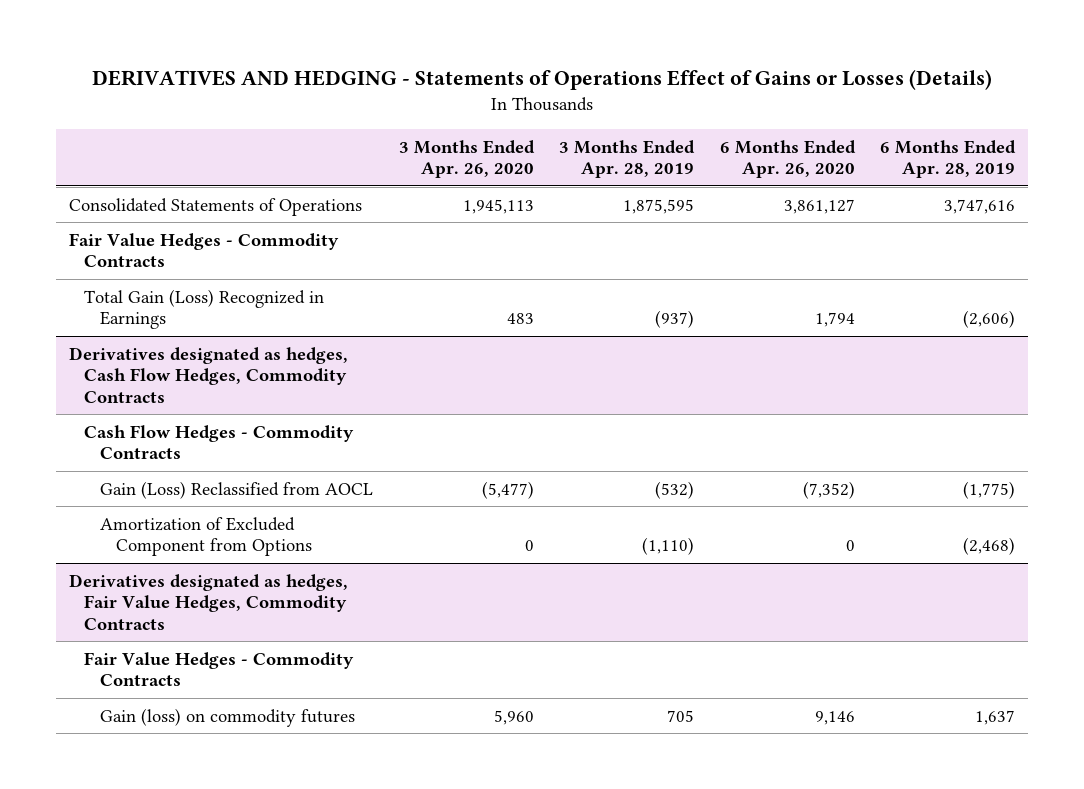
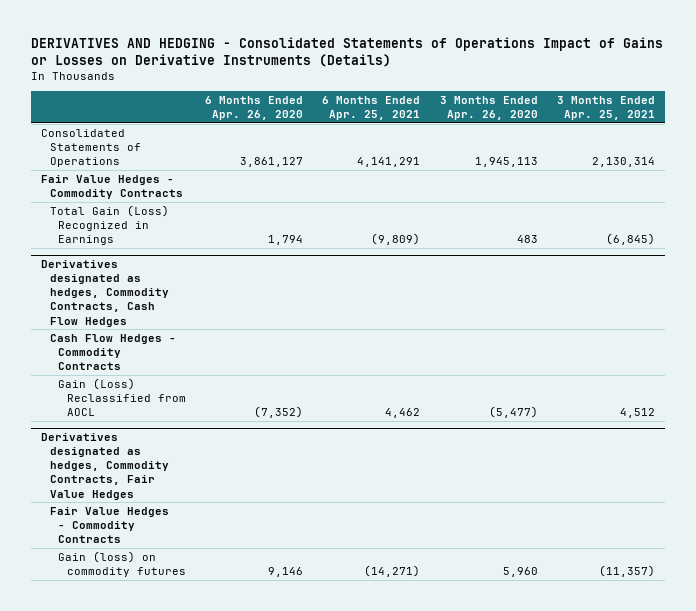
- DERIVATIVES AND HEDGING - Statements of Operations Effect of Gains or Losses (Details)
+ DERIVATIVES AND HEDGING - Consolidated Statements of Operations Impact of Gains or Losses on Derivative Instruments (Details)
- | 3 Months Ended Apr. 26, 2020 | 3 Months Ended Apr. 28, 2019 | 6 Months Ended Apr. 26, 2020 | 6 Months Ended Apr. 28, 2019
+ | 6 Months Ended Apr. 26, 2020 | 6 Months Ended Apr. 25, 2021 | 3 Months Ended Apr. 26, 2020 | 3 Months Ended Apr. 25, 2021
- Derivatives designated as hedges, Cash Flow Hedges, Commodity Contracts
+ Derivatives designated as hedges, Commodity Contracts, Cash Flow Hedges
- Amortization of Excluded Component from Options | 0 | (1,110) | 0 | (2,468)
- Derivatives designated as hedges, Fair Value Hedges, Commodity Contracts
+ Derivatives designated as hedges, Commodity Contracts, Fair Value Hedges

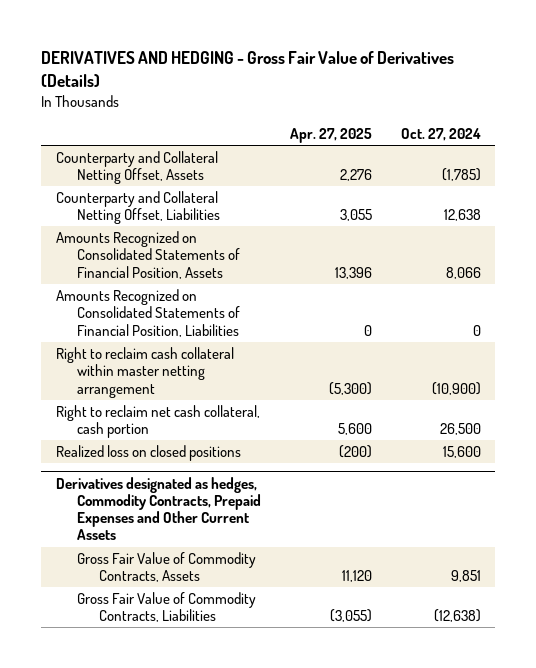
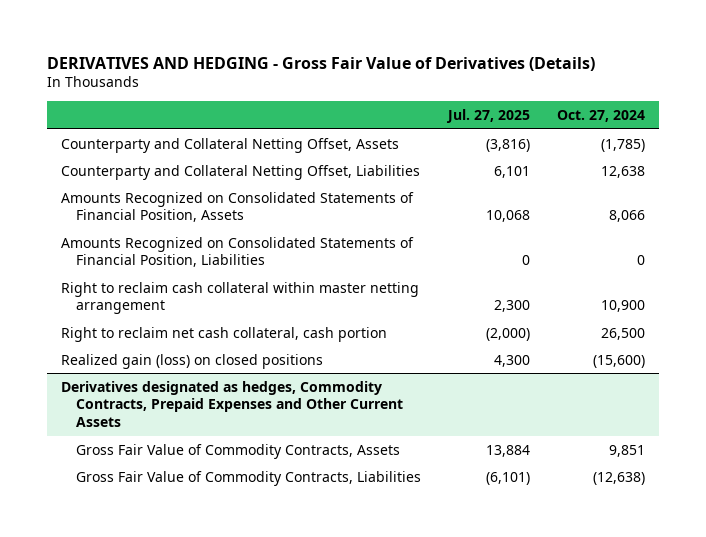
- | Apr. 27, 2025 | Oct. 27, 2024
+ | Jul. 27, 2025 | Oct. 27, 2024
- Right to reclaim cash collateral within master netting arrangement | (5,300) | (10,900)
+ Right to reclaim cash collateral within master netting arrangement | 2,300 | 10,900
- Realized loss on closed positions | (200) | 15,600
+ Realized gain (loss) on closed positions | 4,300 | (15,600)

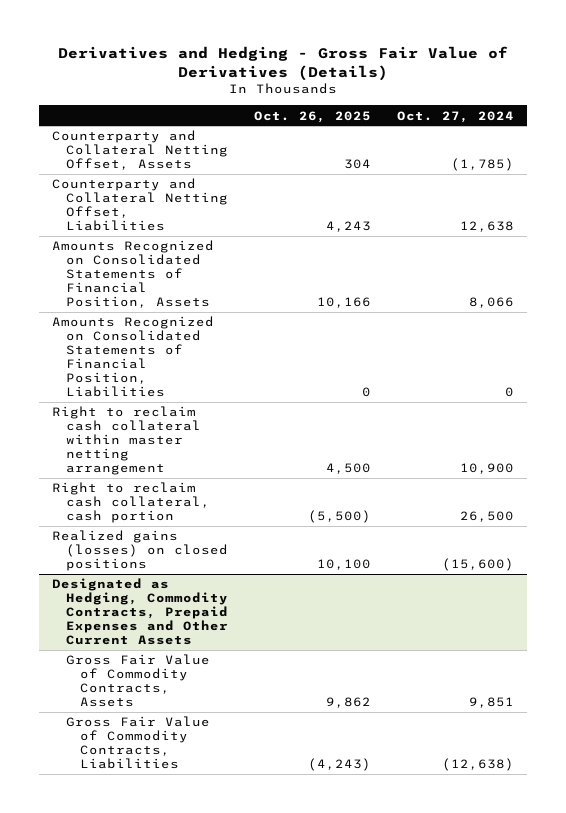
- DERIVATIVES AND HEDGING - Gross Fair Value of Derivatives (Details)
+ Derivatives and Hedging - Gross Fair Value of Derivatives (Details)
- | Jul. 27, 2025 | Oct. 27, 2024
+ | Oct. 26, 2025 | Oct. 27, 2024
- Right to reclaim net cash collateral, cash portion | (2,000) | 26,500
- Realized gain (loss) on closed positions | 4,300 | (15,600)
- Derivatives designated as hedges, Commodity Contracts, Prepaid Expenses and Other Current Assets
+ Right to reclaim cash collateral, cash portion | (5,500) | 26,500
+ Realized gains (losses) on closed positions | 10,100 | (15,600)
+ Designated as Hedging, Commodity Contracts, Prepaid Expenses and Other Current Assets

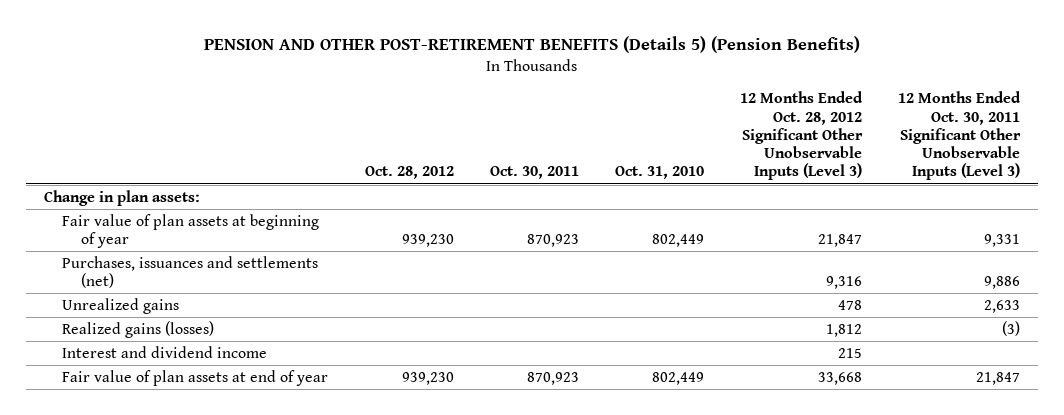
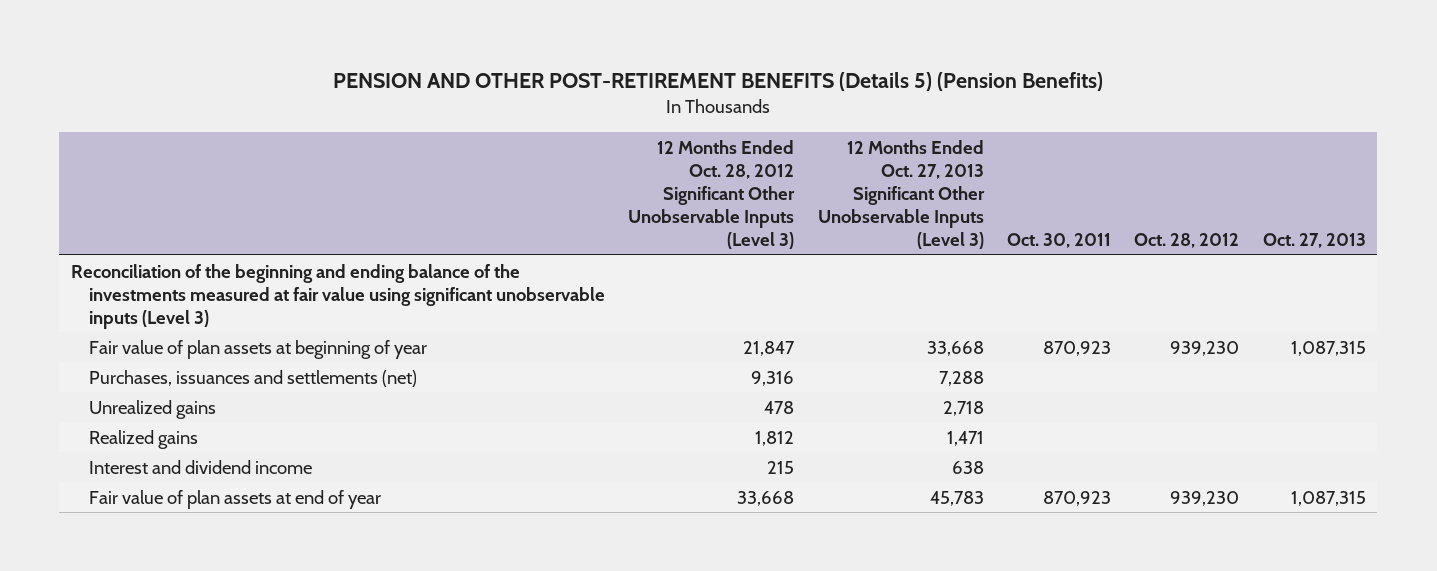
- | Oct. 28, 2012 | Oct. 30, 2011 | Oct. 31, 2010 | 12 Months Ended Oct. 28, 2012 Significant Other Unobservable Inputs (Level 3) | 12 Months Ended Oct. 30, 2011 Significant Other Unobservable Inputs (Level 3)
+ | 12 Months Ended Oct. 28, 2012 Significant Other Unobservable Inputs (Level 3) | 12 Months Ended Oct. 27, 2013 Significant Other Unobservable Inputs (Level 3) | Oct. 30, 2011 | Oct. 28, 2012 | Oct. 27, 2013
- Change in plan assets:
+ Reconciliation of the beginning and ending balance of the investments measured at fair value using significant unobservable inputs (Level 3)
- Realized gains (losses) | | | | 1,812 | (3)
+ Realized gains | 1,812 | 1,471 | | |

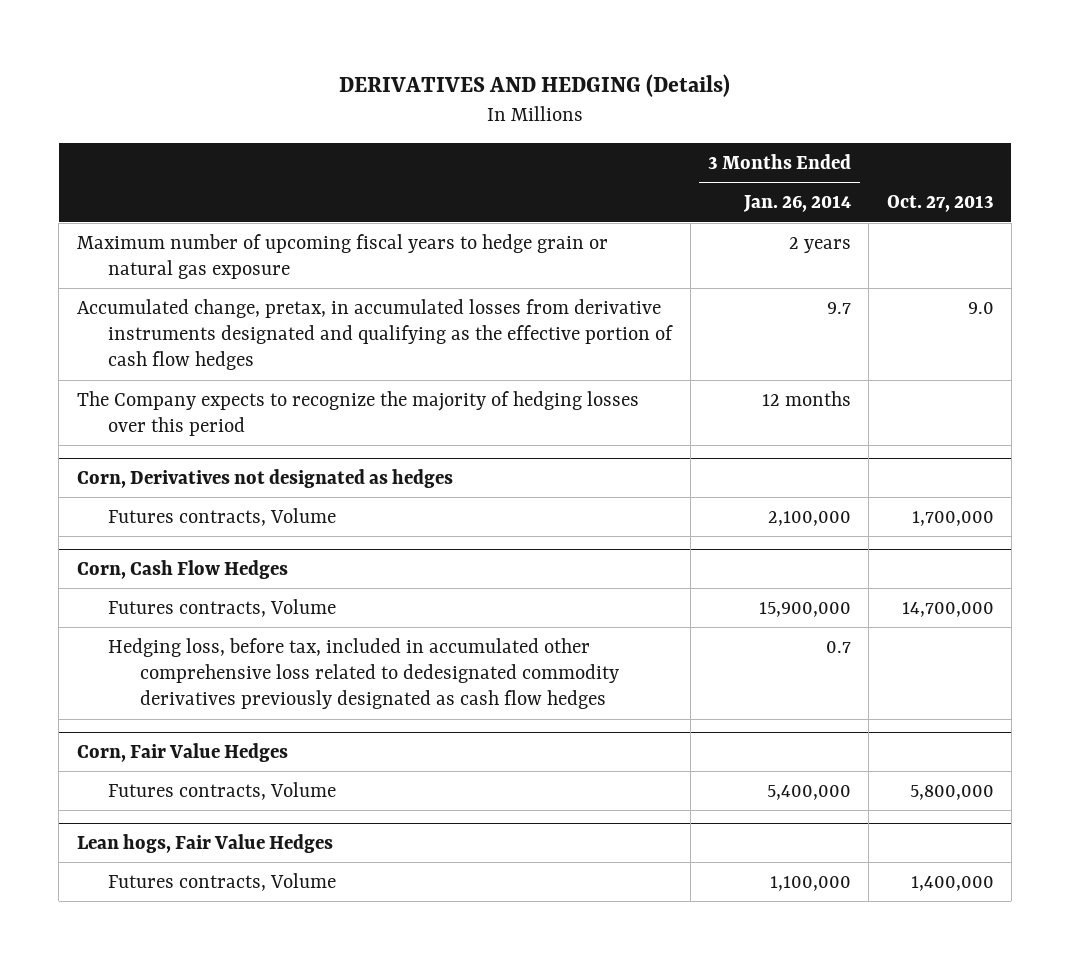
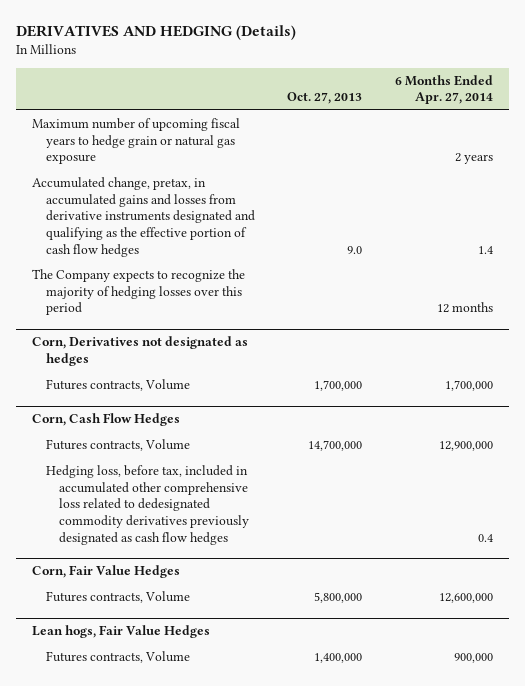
- | 3 Months Ended Jan. 26, 2014 | Oct. 27, 2013
+ | Oct. 27, 2013 | 6 Months Ended Apr. 27, 2014
- Accumulated change, pretax, in accumulated losses from derivative instruments designated and qualifying as the effective portion of cash flow hedges | 9.7 | 9.0
+ Accumulated change, pretax, in accumulated gains and losses from derivative instruments designated and qualifying as the effective portion of cash flow hedges | 9.0 | 1.4

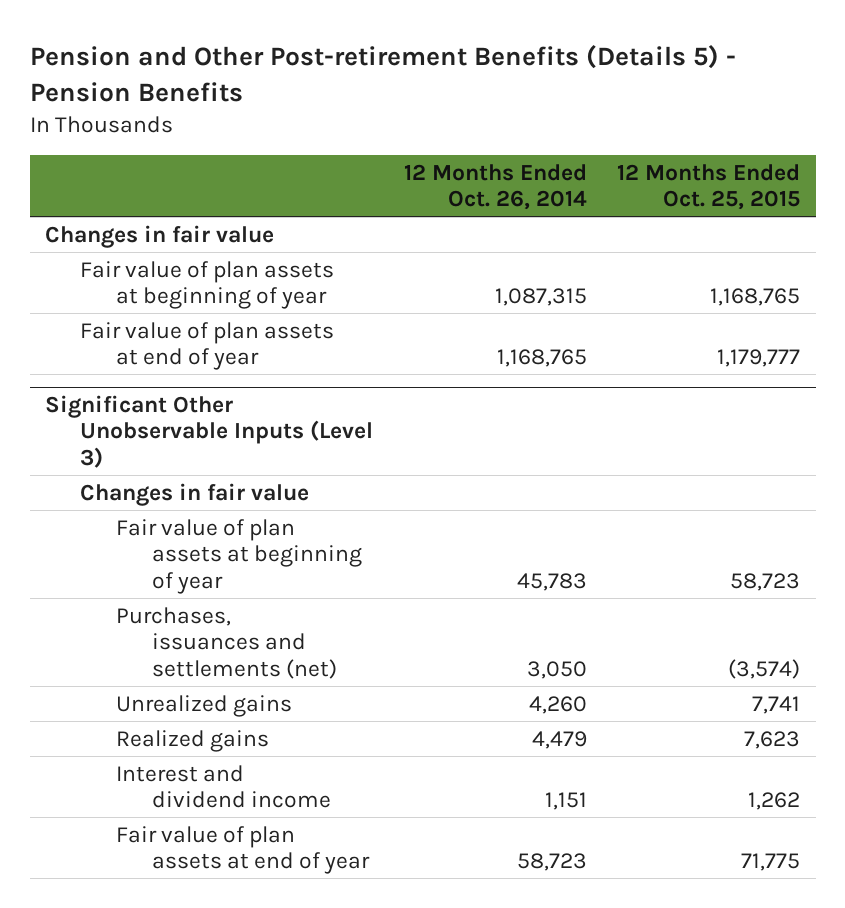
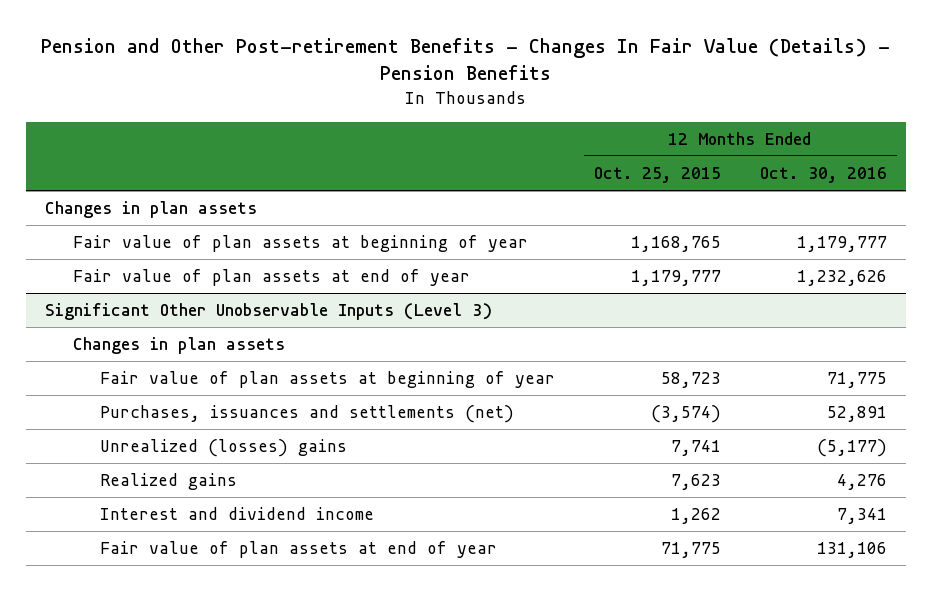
- Pension and Other Post-retirement Benefits (Details 5) - Pension Benefits
+ Pension and Other Post-retirement Benefits - Changes In Fair Value (Details) - Pension Benefits
- | 12 Months Ended Oct. 26, 2014 | 12 Months Ended Oct. 25, 2015
+ | 12 Months Ended Oct. 25, 2015 | 12 Months Ended Oct. 30, 2016
- Changes in fair value
+ Changes in plan assets
@ Significant Other Unobservable Inputs (Level 3)
- Changes in fair value
+ Changes in plan assets
- Unrealized gains | 4,260 | 7,741
+ Unrealized (losses) gains | 7,741 | (5,177)

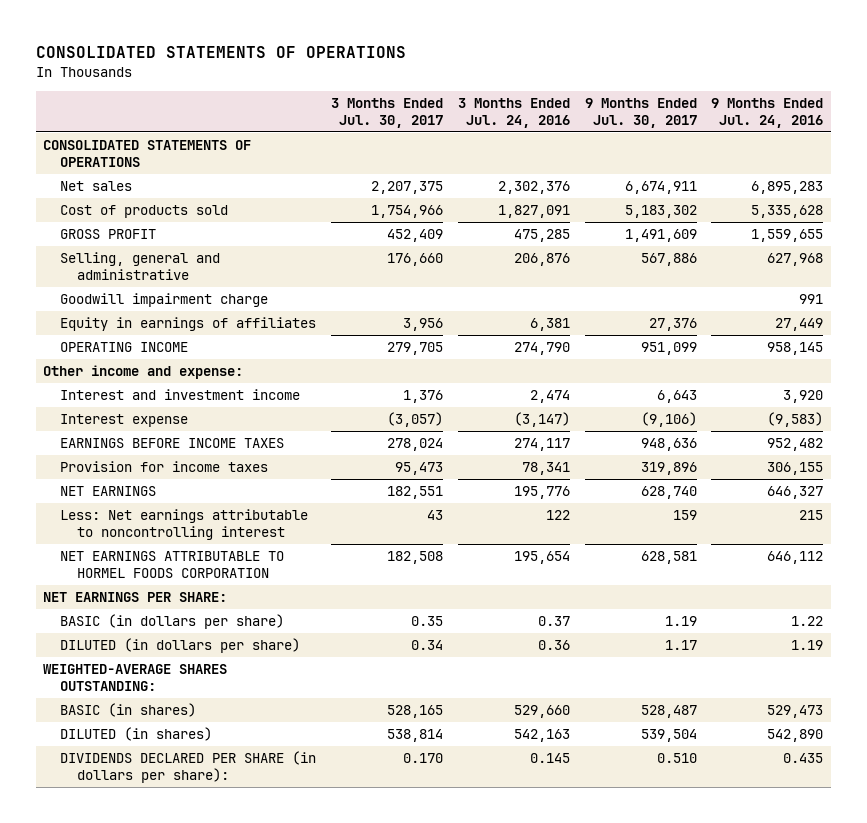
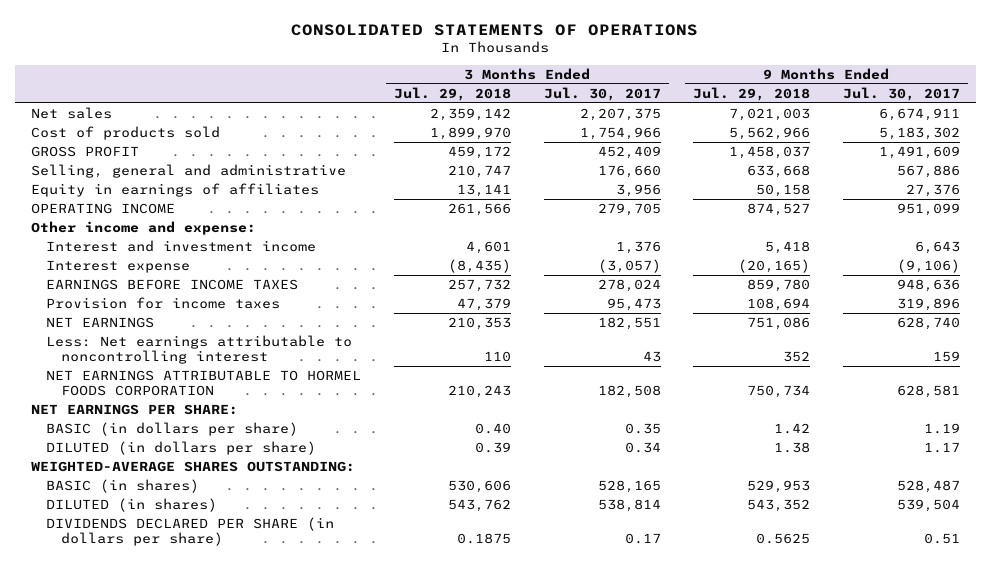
- | 3 Months Ended Jul. 30, 2017 | 3 Months Ended Jul. 24, 2016 | 9 Months Ended Jul. 30, 2017 | 9 Months Ended Jul. 24, 2016
+ | 3 Months Ended Jul. 29, 2018 | 3 Months Ended Jul. 30, 2017 | 9 Months Ended Jul. 29, 2018 | 9 Months Ended Jul. 30, 2017
- CONSOLIDATED STATEMENTS OF OPERATIONS
- Goodwill impairment charge | | | | 991
- DIVIDENDS DECLARED PER SHARE (in dollars per share): | 0.170 | 0.145 | 0.510 | 0.435
+ DIVIDENDS DECLARED PER SHARE (in dollars per share) | 0.1875 | 0.17 | 0.5625 | 0.51

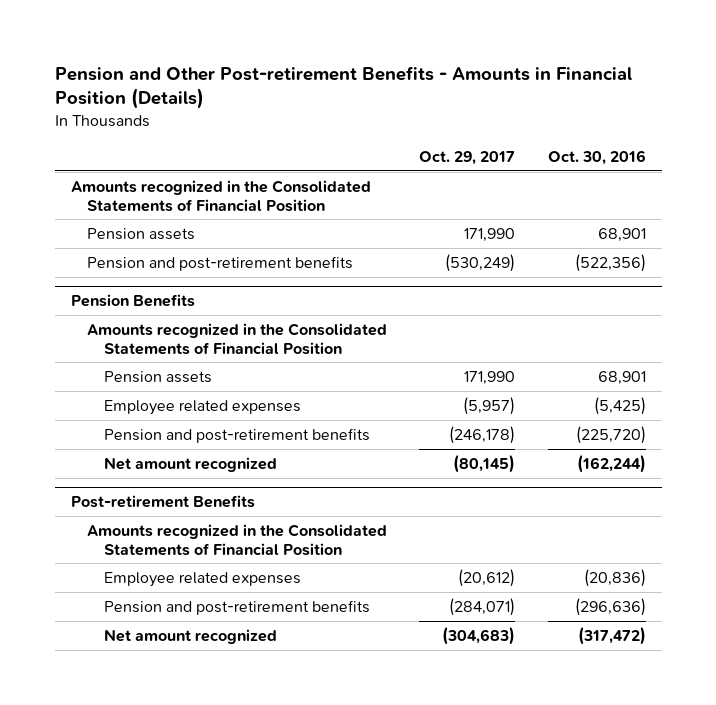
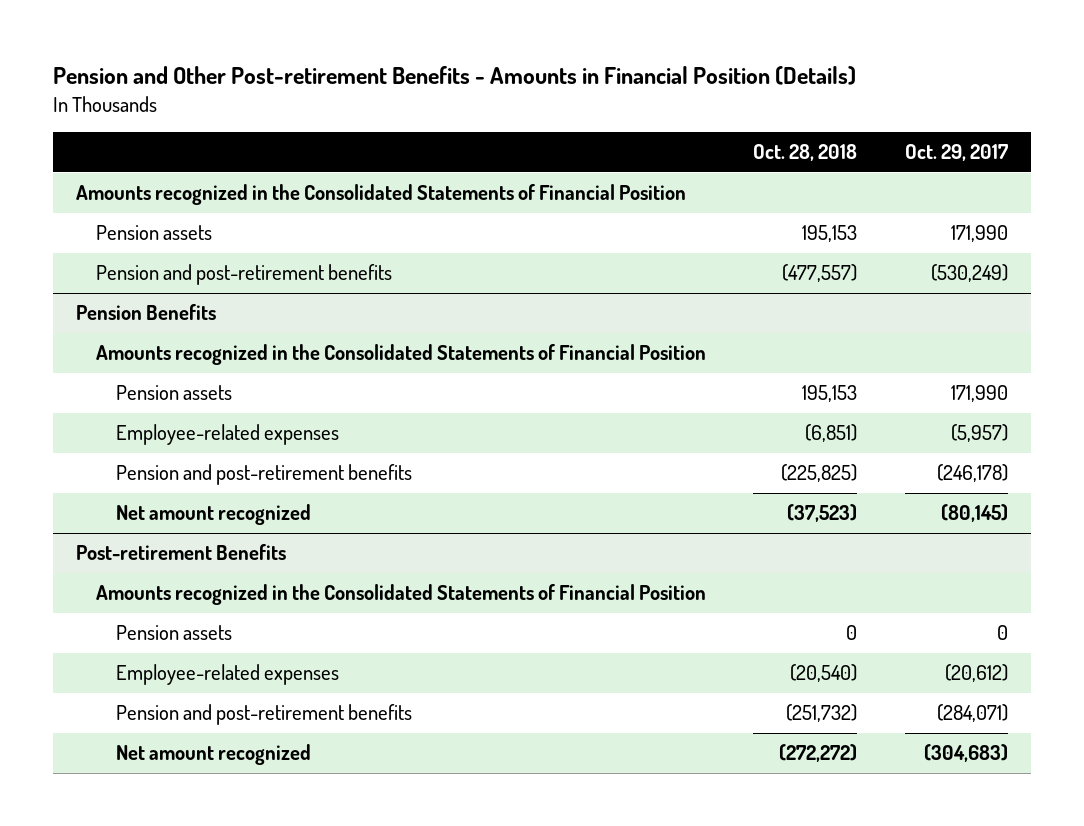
- | Oct. 29, 2017 | Oct. 30, 2016
+ | Oct. 28, 2018 | Oct. 29, 2017
@ Pension Benefits
- Employee related expenses | (5,957) | (5,425)
+ Employee-related expenses | (6,851) | (5,957)
@ Post-retirement Benefits
- Employee related expenses | (20,612) | (20,836)
+ Pension assets | 0 | 0
+ Employee-related expenses | (20,540) | (20,612)

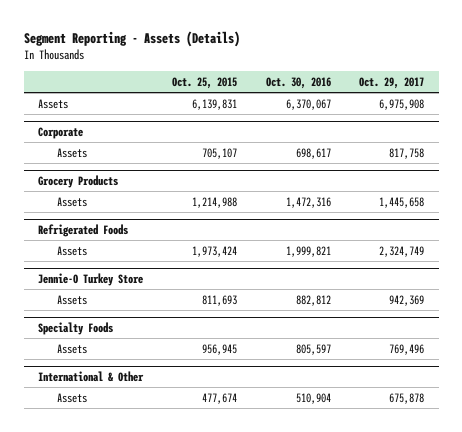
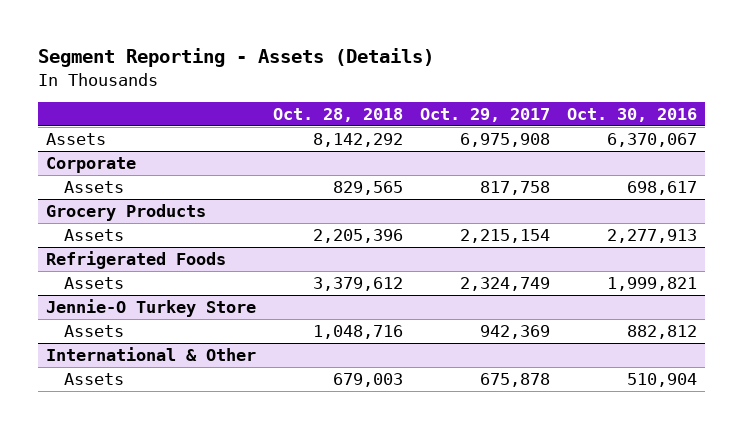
- | Oct. 25, 2015 | Oct. 30, 2016 | Oct. 29, 2017
+ | Oct. 28, 2018 | Oct. 29, 2017 | Oct. 30, 2016
@ Grocery Products
- Assets | 1,214,988 | 1,472,316 | 1,445,658
+ Assets | 2,205,396 | 2,215,154 | 2,277,913
- Specialty Foods
- Assets | 956,945 | 805,597 | 769,496

